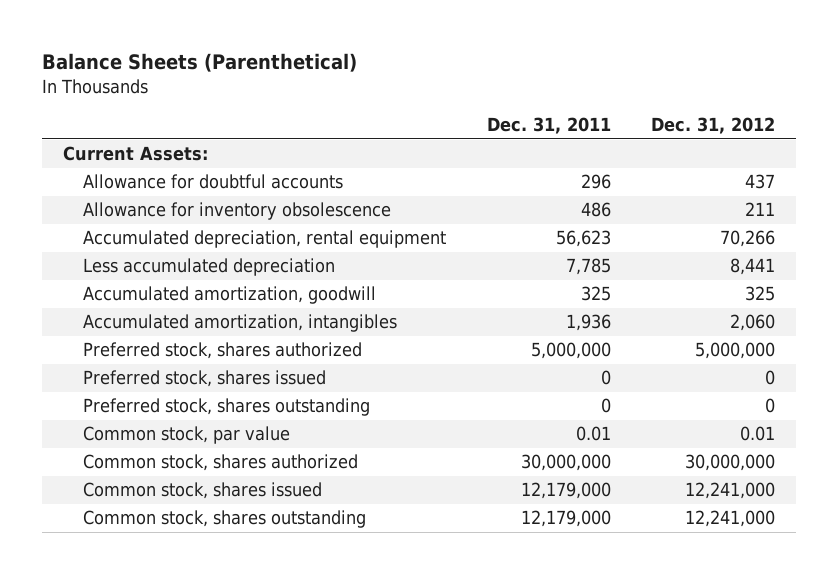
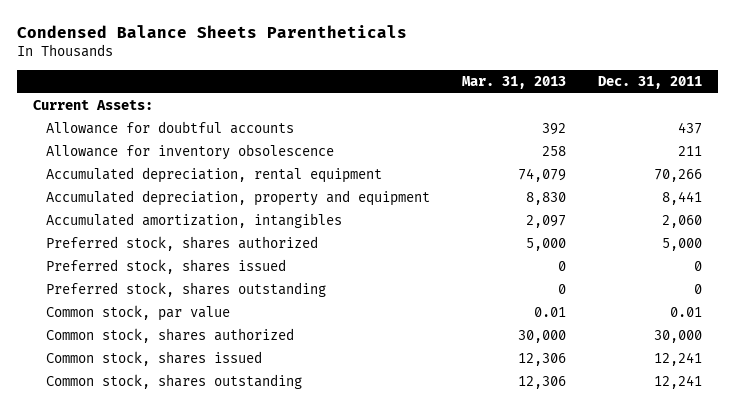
- Balance Sheets (Parenthetical)
+ Condensed Balance Sheets Parentheticals
- | Dec. 31, 2011 | Dec. 31, 2012
+ | Mar. 31, 2013 | Dec. 31, 2011
- Allowance for doubtful accounts | 296 | 437
- Allowance for inventory obsolescence | 486 | 211
- Accumulated depreciation, rental equipment | 56,623 | 70,266
- Less accumulated depreciation | 7,785 | 8,441
- Accumulated amortization, goodwill | 325 | 325
- Accumulated amortization, intangibles | 1,936 | 2,060
- Preferred stock, shares authorized | 5,000,000 | 5,000,000
+ Allowance for doubtful accounts | 392 | 437
+ Allowance for inventory obsolescence | 258 | 211
+ Accumulated depreciation, rental equipment | 74,079 | 70,266
+ Accumulated depreciation, property and equipment | 8,830 | 8,441
+ Accumulated amortization, intangibles | 2,097 | 2,060
+ Preferred stock, shares authorized | 5,000 | 5,000
- Common stock, shares authorized | 30,000,000 | 30,000,000
- Common stock, shares issued | 12,179,000 | 12,241,000
- Common stock, shares outstanding | 12,179,000 | 12,241,000
+ Common stock, shares authorized | 30,000 | 30,000
+ Common stock, shares issued | 12,306 | 12,241
+ Common stock, shares outstanding | 12,306 | 12,241

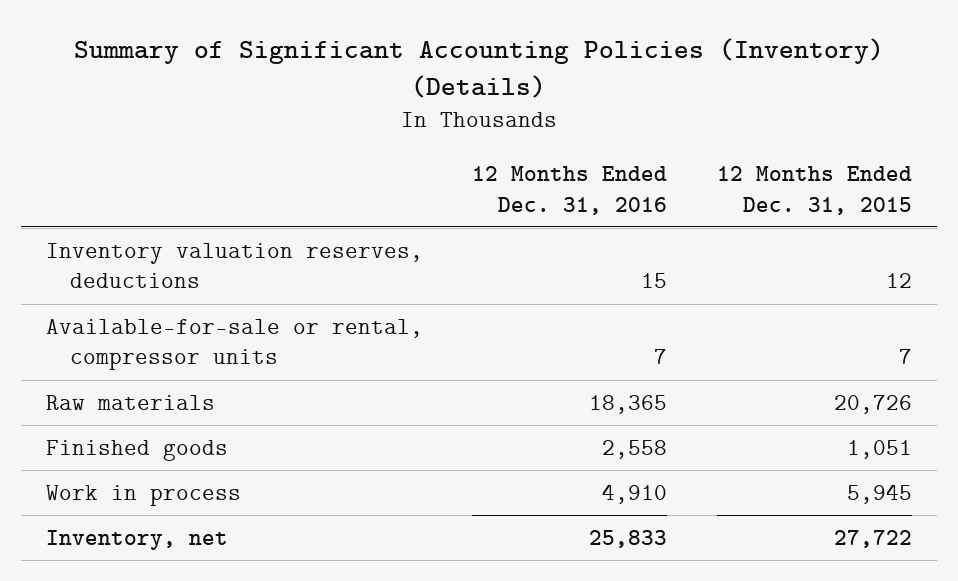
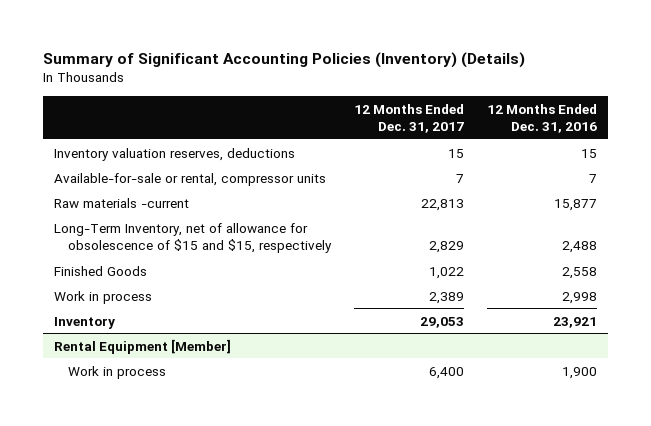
- | 12 Months Ended Dec. 31, 2016 | 12 Months Ended Dec. 31, 2015
+ | 12 Months Ended Dec. 31, 2017 | 12 Months Ended Dec. 31, 2016
- Raw materials | 18,365 | 20,726
- Finished goods | 2,558 | 1,051
- Work in process | 4,910 | 5,945
- Inventory, net | 25,833 | 27,722
+ Raw materials -current | 22,813 | 15,877
+ Long-Term Inventory, net of allowance for obsolescence of $15 and $15, respectively | 2,829 | 2,488
+ Finished Goods | 1,022 | 2,558
+ Work in process | 2,389 | 2,998
+ Inventory | 29,053 | 23,921
+ Rental Equipment [Member]
+ Work in process | 6,400 | 1,900

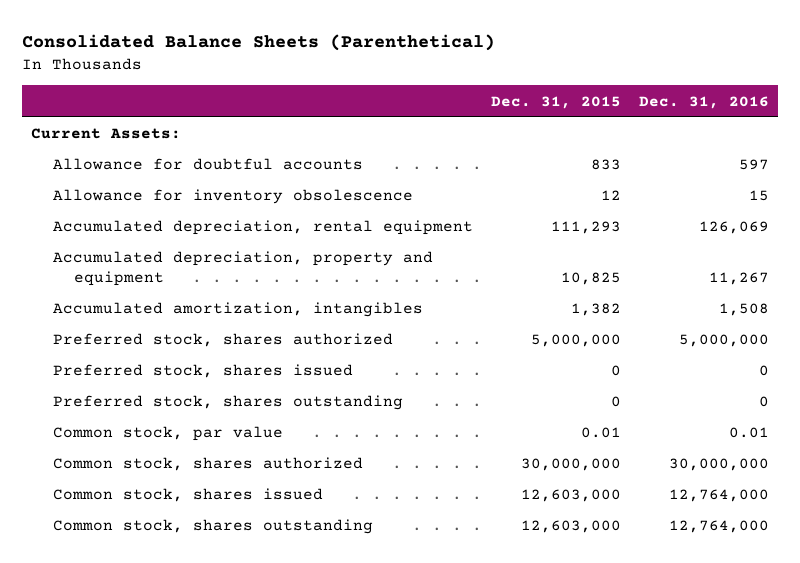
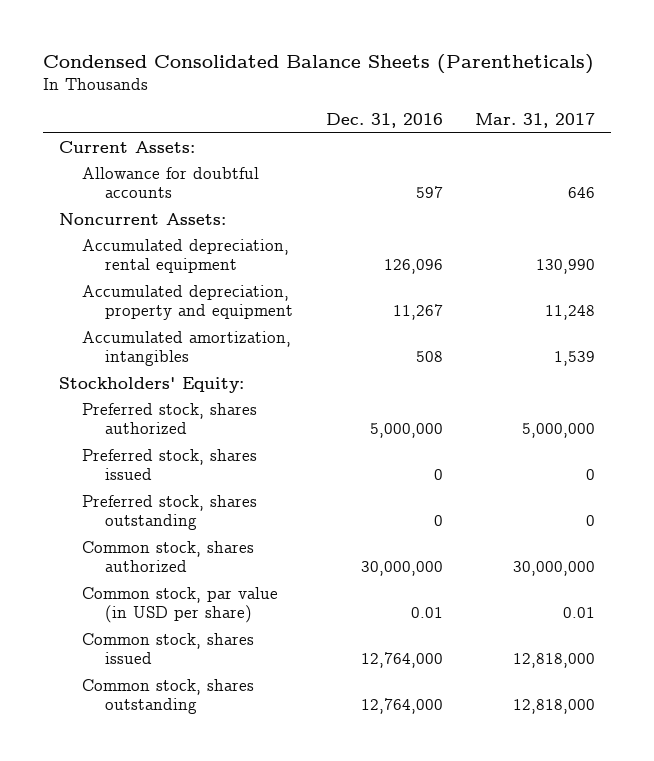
- Consolidated Balance Sheets (Parenthetical)
+ Condensed Consolidated Balance Sheets (Parentheticals)
- | Dec. 31, 2015 | Dec. 31, 2016
+ | Dec. 31, 2016 | Mar. 31, 2017
- Allowance for inventory obsolescence | 12 | 15
- Accumulated depreciation, rental equipment | 111,293 | 126,069
+ Noncurrent Assets:
+ Accumulated depreciation, rental equipment | 126,096 | 130,990
- Accumulated amortization, intangibles | 1,382 | 1,508
+ Accumulated amortization, intangibles | 508 | 1,539
+ Stockholders' Equity:
- Common stock, par value | 0.01 | 0.01
+ Common stock, par value (in USD per share) | 0.01 | 0.01

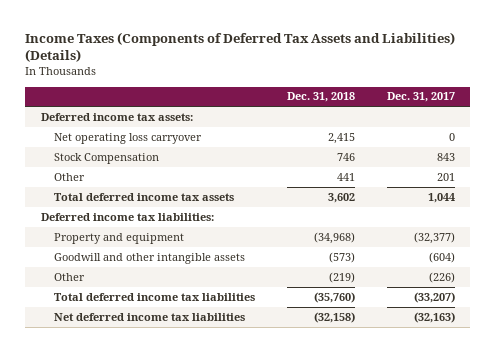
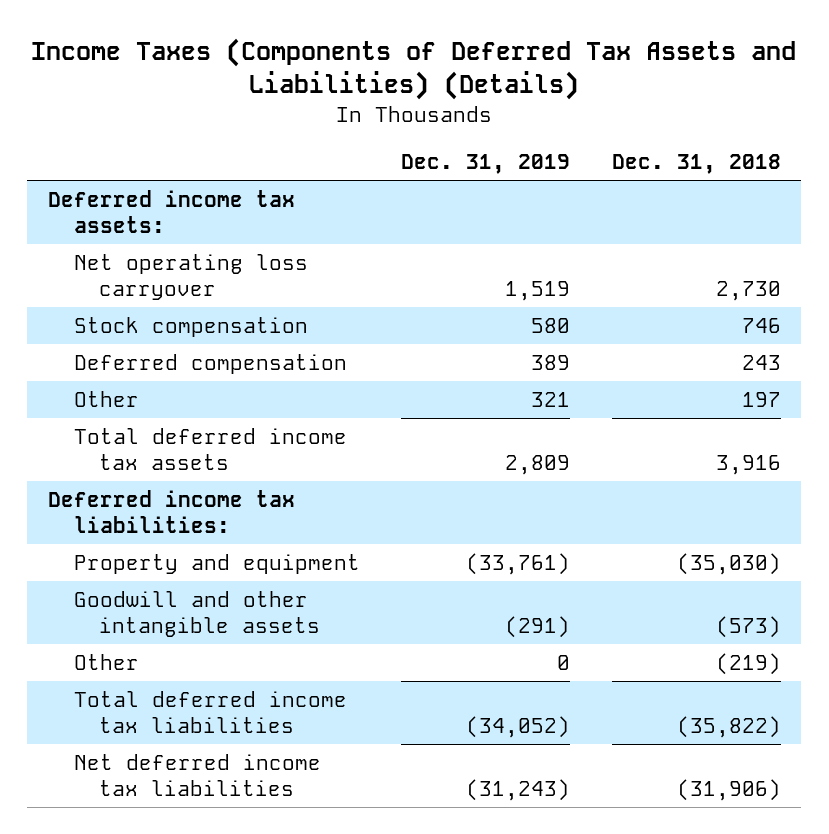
- | Dec. 31, 2018 | Dec. 31, 2017
+ | Dec. 31, 2019 | Dec. 31, 2018
- Net operating loss carryover | 2,415 | 0
- Stock Compensation | 746 | 843
- Other | 441 | 201
- Total deferred income tax assets | 3,602 | 1,044
+ Net operating loss carryover | 1,519 | 2,730
+ Stock compensation | 580 | 746
+ Deferred compensation | 389 | 243
+ Other | 321 | 197
+ Total deferred income tax assets | 2,809 | 3,916
- Property and equipment | (34,968) | (32,377)
+ Property and equipment | (33,761) | (35,030)
- Total deferred income tax liabilities | (35,760) | (33,207)
- Net deferred income tax liabilities | (32,158) | (32,163)
+ Total deferred income tax liabilities | (34,052) | (35,822)
+ Net deferred income tax liabilities | (31,243) | (31,906)

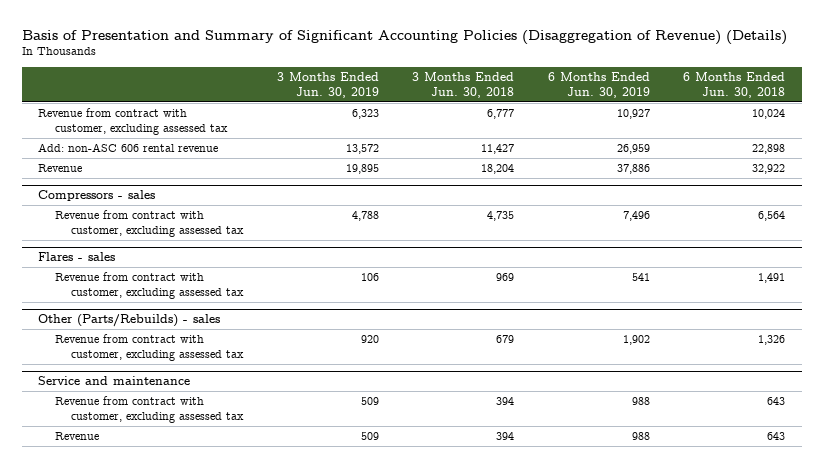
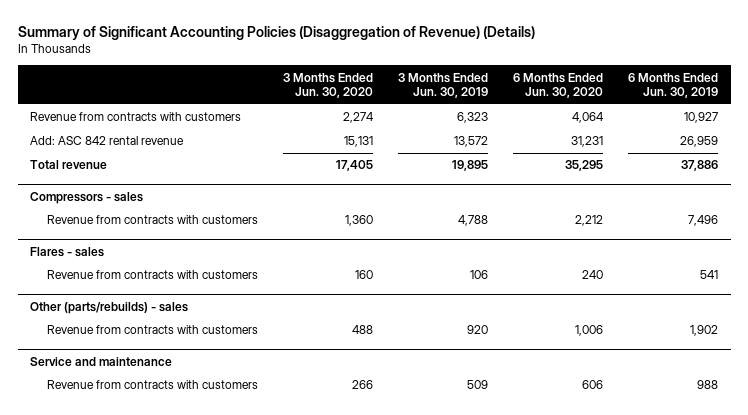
- Basis of Presentation and Summary of Significant Accounting Policies (Disaggregation of Revenue) (Details)
+ Summary of Significant Accounting Policies (Disaggregation of Revenue) (Details)
- | 3 Months Ended Jun. 30, 2019 | 3 Months Ended Jun. 30, 2018 | 6 Months Ended Jun. 30, 2019 | 6 Months Ended Jun. 30, 2018
+ | 3 Months Ended Jun. 30, 2020 | 3 Months Ended Jun. 30, 2019 | 6 Months Ended Jun. 30, 2020 | 6 Months Ended Jun. 30, 2019
- Revenue from contract with customer, excluding assessed tax | 6,323 | 6,777 | 10,927 | 10,024
- Add: non-ASC 606 rental revenue | 13,572 | 11,427 | 26,959 | 22,898
- Revenue | 19,895 | 18,204 | 37,886 | 32,922
+ Revenue from contracts with customers | 2,274 | 6,323 | 4,064 | 10,927
+ Add: ASC 842 rental revenue | 15,131 | 13,572 | 31,231 | 26,959
+ Total revenue | 17,405 | 19,895 | 35,295 | 37,886
@ Compressors - sales
- Revenue from contract with customer, excluding assessed tax | 4,788 | 4,735 | 7,496 | 6,564
+ Revenue from contracts with customers | 1,360 | 4,788 | 2,212 | 7,496
@ Flares - sales
- Revenue from contract with customer, excluding assessed tax | 106 | 969 | 541 | 1,491
- Other (Parts/Rebuilds) - sales
- Revenue from contract with customer, excluding assessed tax | 920 | 679 | 1,902 | 1,326
@ Flares - sales
+ Revenue from contracts with customers | 160 | 106 | 240 | 541
+ Other (parts/rebuilds) - sales
+ Revenue from contracts with customers | 488 | 920 | 1,006 | 1,902
@ Service and maintenance
- Revenue from contract with customer, excluding assessed tax | 509 | 394 | 988 | 643
- Revenue | 509 | 394 | 988 | 643
+ Revenue from contracts with customers | 266 | 509 | 606 | 988

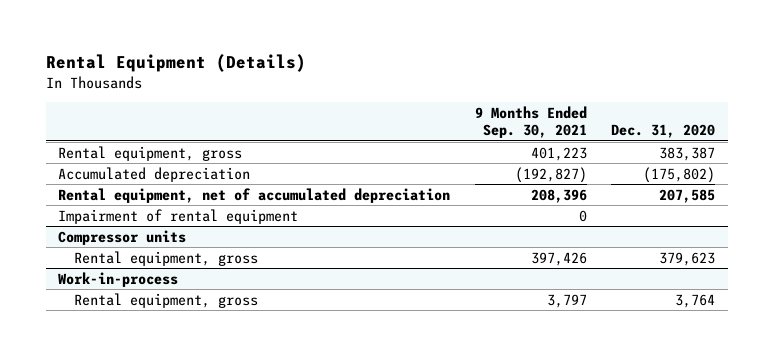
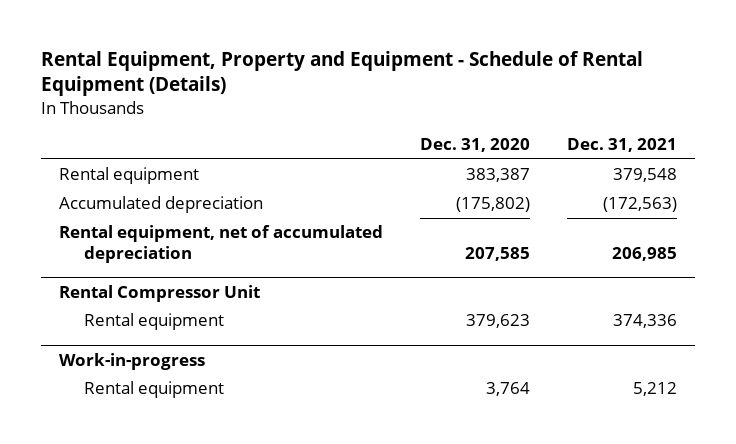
- Rental Equipment (Details)
+ Rental Equipment, Property and Equipment - Schedule of Rental Equipment (Details)
- | 9 Months Ended Sep. 30, 2021 | Dec. 31, 2020
+ | Dec. 31, 2020 | Dec. 31, 2021
- Rental equipment, gross | 401,223 | 383,387
+ Rental equipment | 383,387 | 379,548
- Impairment of rental equipment | 0 |
- Compressor units
- Rental equipment, gross | 397,426 | 379,623
- Work-in-process
- Rental equipment, gross | 3,797 | 3,764
+ Rental Compressor Unit
+ Rental equipment | 379,623 | 374,336
+ Work-in-progress
+ Rental equipment | 3,764 | 5,212

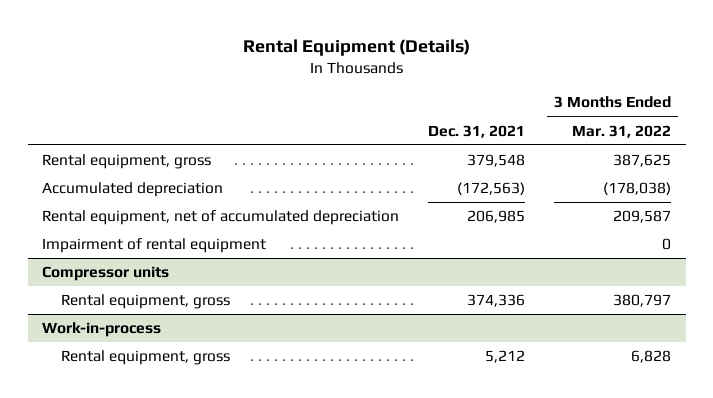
- Rental Equipment, Property and Equipment - Schedule of Rental Equipment (Details)
+ Rental Equipment (Details)
- | Dec. 31, 2020 | Dec. 31, 2021
+ | Dec. 31, 2021 | 3 Months Ended Mar. 31, 2022
- Rental equipment | 383,387 | 379,548
+ Rental equipment, gross | 379,548 | 387,625
- Rental Compressor Unit
- Rental equipment | 379,623 | 374,336
- Work-in-progress
- Rental equipment | 3,764 | 5,212
+ Impairment of rental equipment | | 0
+ Compressor units
+ Rental equipment, gross | 374,336 | 380,797
+ Work-in-process
+ Rental equipment, gross | 5,212 | 6,828

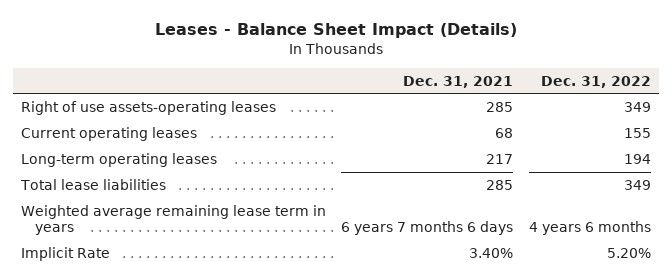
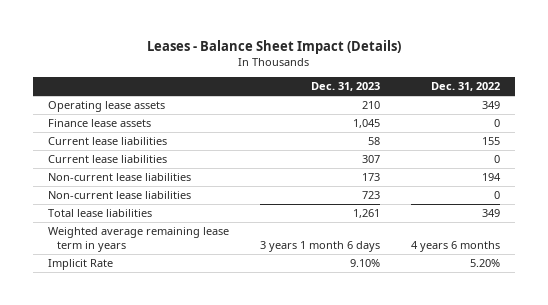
- | Dec. 31, 2021 | Dec. 31, 2022
+ | Dec. 31, 2023 | Dec. 31, 2022
- Right of use assets-operating leases | 285 | 349
- Current operating leases | 68 | 155
- Long-term operating leases | 217 | 194
+ Operating lease assets | 210 | 349
+ Finance lease assets | 1,045 | 0
+ Current lease liabilities | 58 | 155
+ Current lease liabilities | 307 | 0
+ Non-current lease liabilities | 173 | 194
+ Non-current lease liabilities | 723 | 0

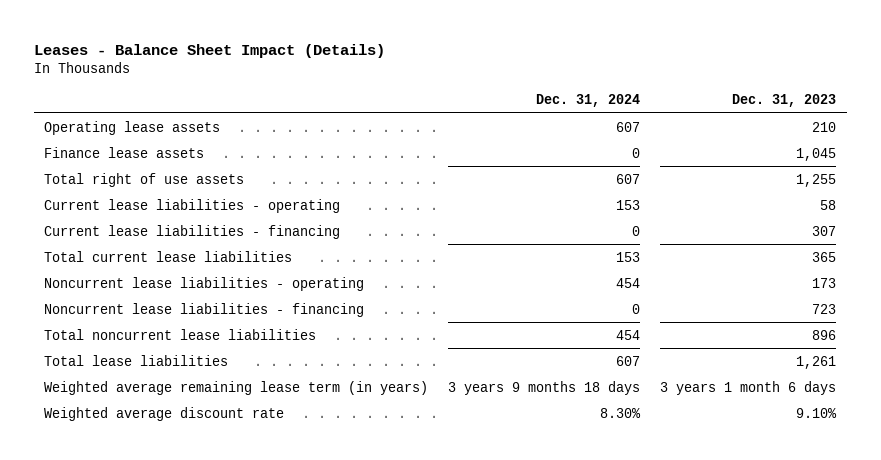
- | Dec. 31, 2023 | Dec. 31, 2022
+ | Dec. 31, 2024 | Dec. 31, 2023
- Current lease liabilities | 58 | 155
- Current lease liabilities | 307 | 0
- Non-current lease liabilities | 173 | 194
- Non-current lease liabilities | 723 | 0
+ Total right of use assets | 607 | 1,255
+ Current lease liabilities - operating | 153 | 58
+ Current lease liabilities - financing | 0 | 307
+ Total current lease liabilities | 153 | 365
+ Noncurrent lease liabilities - operating | 454 | 173
+ Noncurrent lease liabilities - financing | 0 | 723
+ Total noncurrent lease liabilities | 454 | 896
- Weighted average remaining lease term in years | 3 years 1 month 6 days | 4 years 6 months
- Implicit Rate | 9.10% | 5.20%
+ Weighted average remaining lease term (in years) | 3 years 9 months 18 days | 3 years 1 month 6 days
+ Weighted average discount rate | 8.30% | 9.10%

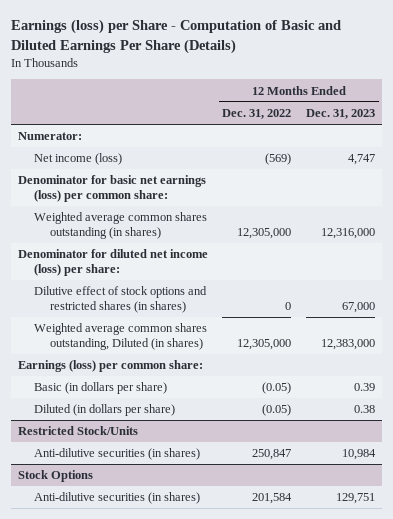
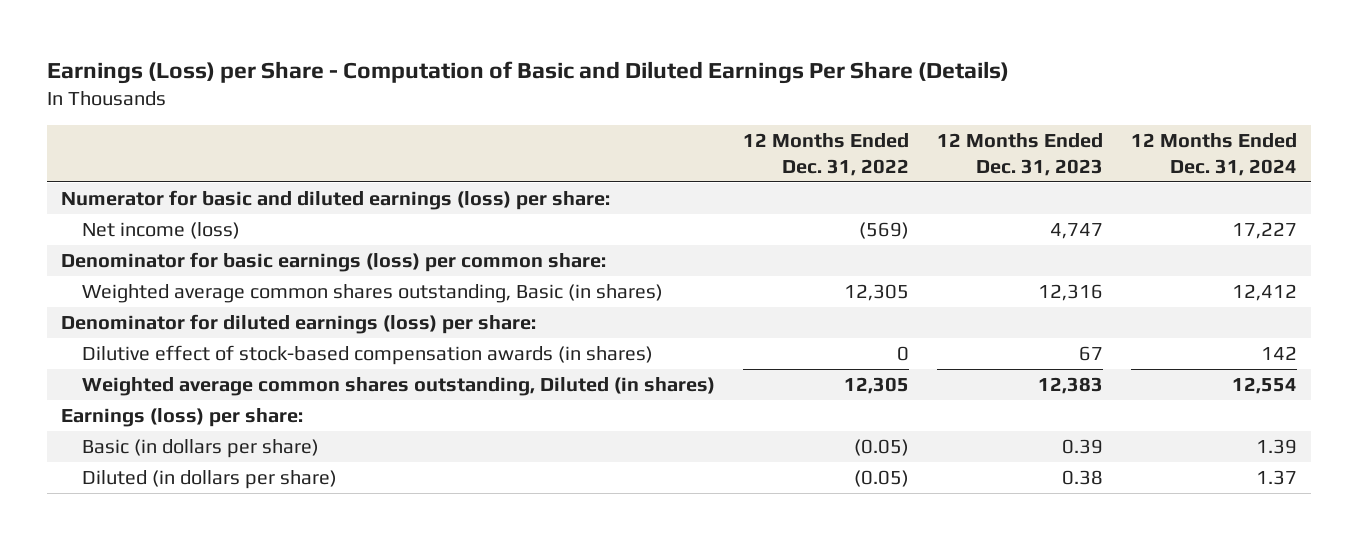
- Earnings (loss) per Share - Computation of Basic and Diluted Earnings Per Share (Details)
+ Earnings (Loss) per Share - Computation of Basic and Diluted Earnings Per Share (Details)
- | 12 Months Ended Dec. 31, 2022 | 12 Months Ended Dec. 31, 2023
+ | 12 Months Ended Dec. 31, 2022 | 12 Months Ended Dec. 31, 2023 | 12 Months Ended Dec. 31, 2024
- Numerator:
+ Numerator for basic and diluted earnings (loss) per share:
- Denominator for basic net earnings (loss) per common share:
- Weighted average common shares outstanding (in shares) | 12,305,000 | 12,316,000
- Denominator for diluted net income (loss) per share:
- Dilutive effect of stock options and restricted shares (in shares) | 0 | 67,000
- Weighted average common shares outstanding, Diluted (in shares) | 12,305,000 | 12,383,000
- Earnings (loss) per common share:
+ Denominator for basic earnings (loss) per common share:
+ Weighted average common shares outstanding, Basic (in shares) | 12,305 | 12,316 | 12,412
+ Denominator for diluted earnings (loss) per share:
+ Dilutive effect of stock-based compensation awards (in shares) | 0 | 67 | 142
+ Weighted average common shares outstanding, Diluted (in shares) | 12,305 | 12,383 | 12,554
+ Earnings (loss) per share:
- Restricted Stock/Units
- Anti-dilutive securities (in shares) | 250,847 | 10,984
- Stock Options
- Anti-dilutive securities (in shares) | 201,584 | 129,751

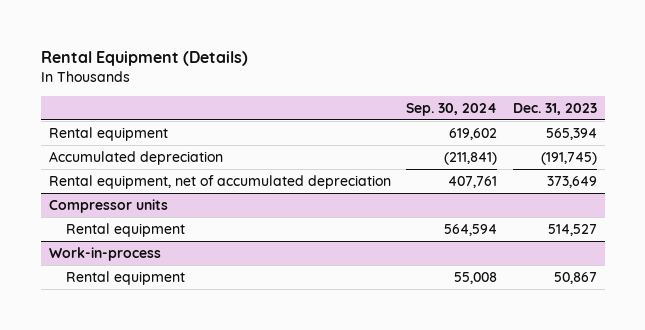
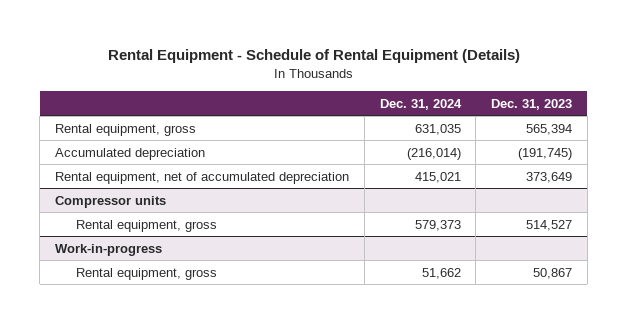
- Rental Equipment (Details)
+ Rental Equipment - Schedule of Rental Equipment (Details)
- | Sep. 30, 2024 | Dec. 31, 2023
+ | Dec. 31, 2024 | Dec. 31, 2023
- Rental equipment | 619,602 | 565,394
+ Rental equipment, gross | 631,035 | 565,394
@ Compressor units
- Rental equipment | 564,594 | 514,527
- Work-in-process
- Rental equipment | 55,008 | 50,867
@ Compressor units
+ Rental equipment, gross | 579,373 | 514,527
+ Work-in-progress
+ Rental equipment, gross | 51,662 | 50,867

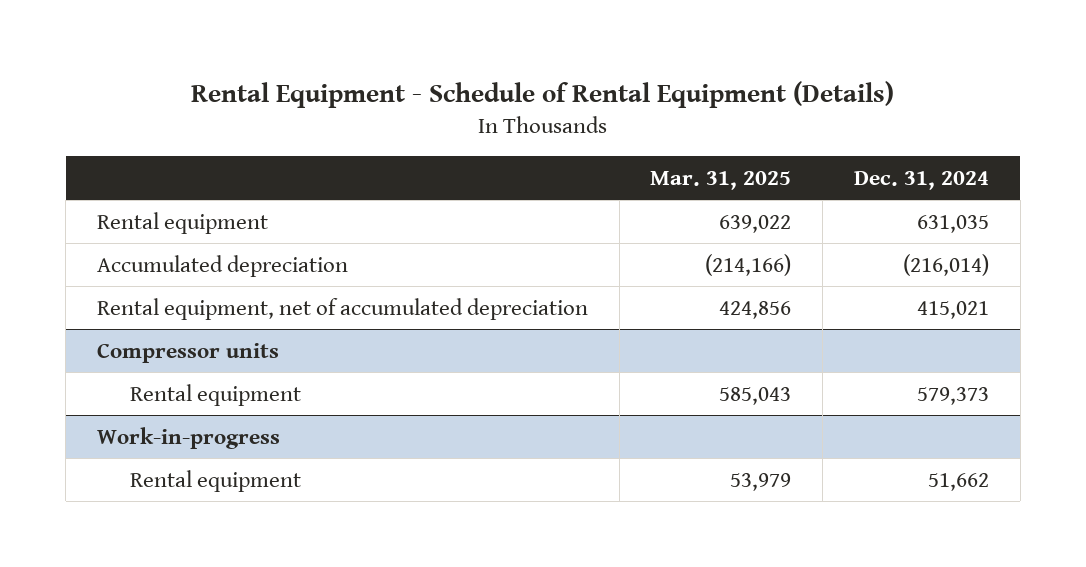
- | Dec. 31, 2024 | Dec. 31, 2023
+ | Mar. 31, 2025 | Dec. 31, 2024
- Rental equipment, gross | 631,035 | 565,394
+ Rental equipment | 639,022 | 631,035
@ Compressor units
- Rental equipment, gross | 579,373 | 514,527
+ Rental equipment | 585,043 | 579,373
@ Work-in-progress
- Rental equipment, gross | 51,662 | 50,867
+ Rental equipment | 53,979 | 51,662

